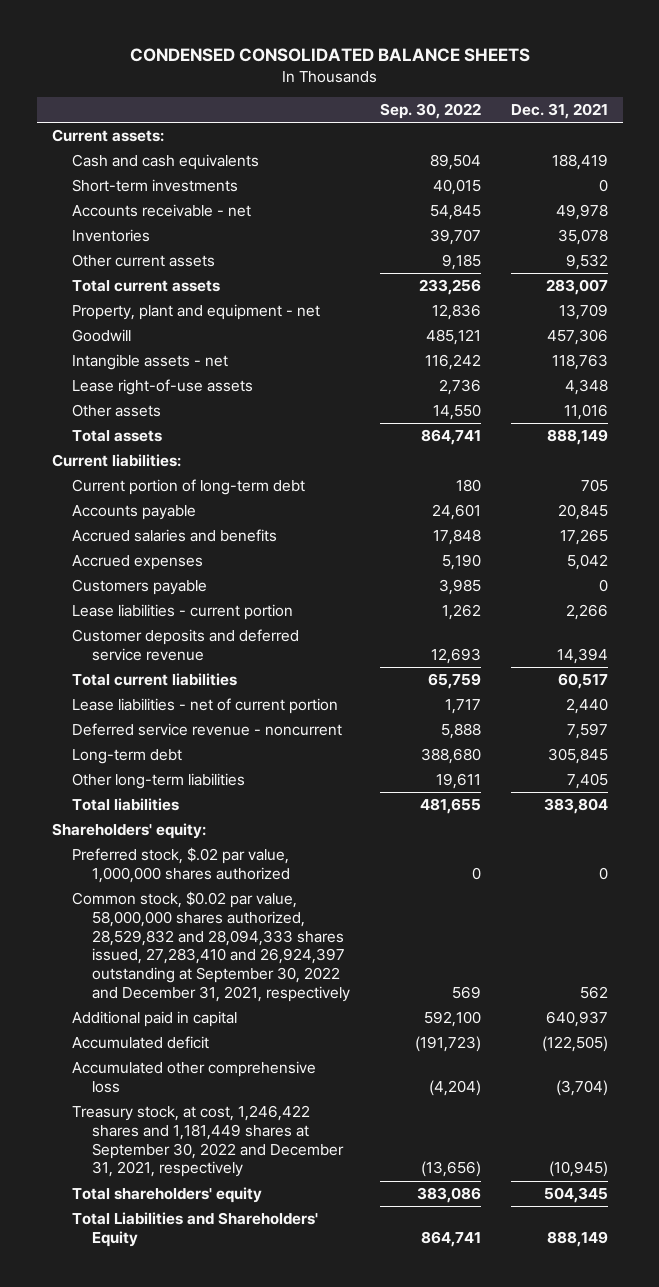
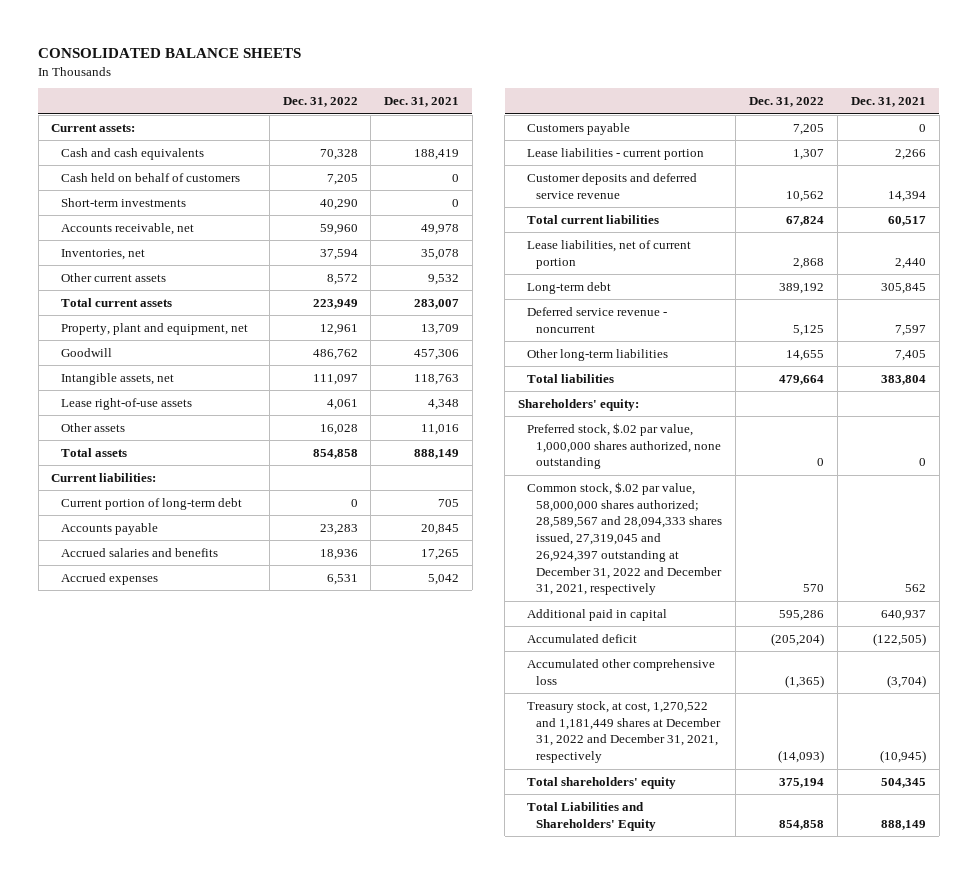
- CONDENSED CONSOLIDATED BALANCE SHEETS
+ CONSOLIDATED BALANCE SHEETS
- | Sep. 30, 2022 | Dec. 31, 2021
+ | Dec. 31, 2022 | Dec. 31, 2021
+ Cash held on behalf of customers | 7,205 | 0
- Accounts receivable - net | 54,845 | 49,978
- Inventories | 39,707 | 35,078
+ Accounts receivable, net | 59,960 | 49,978
+ Inventories, net | 37,594 | 35,078
- Property, plant and equipment - net | 12,836 | 13,709
+ Property, plant and equipment, net | 12,961 | 13,709
- Intangible assets - net | 116,242 | 118,763
+ Intangible assets, net | 111,097 | 118,763
- Lease liabilities - net of current portion | 1,717 | 2,440
+ Lease liabilities, net of current portion | 2,868 | 2,440
moved down: Deferred service revenue - noncurrent | 5,125 | 7,597
- Preferred stock, $.02 par value, 1,000,000 shares authorized | 0 | 0
- Common stock, $0.02 par value, 58,000,000 shares authorized, 28,529,832 and 28,094,333 shares issued, 27,283,410 and 26,924,397 outstanding at September 30, 2022 and December 31, 2021, respectively | 569 | 562
+ Preferred stock, $.02 par value, 1,000,000 shares authorized, none outstanding | 0 | 0
+ Common stock, $.02 par value, 58,000,000 shares authorized; 28,589,567 and 28,094,333 shares issued, 27,319,045 and 26,924,397 outstanding at December 31, 2022 and December 31, 2021, respectively | 570 | 562
- Treasury stock, at cost, 1,246,422 shares and 1,181,449 shares at September 30, 2022 and December 31, 2021, respectively | (13,656) | (10,945)
+ Treasury stock, at cost, 1,270,522 and 1,181,449 shares at December 31, 2022 and December 31, 2021, respectively | (14,093) | (10,945)

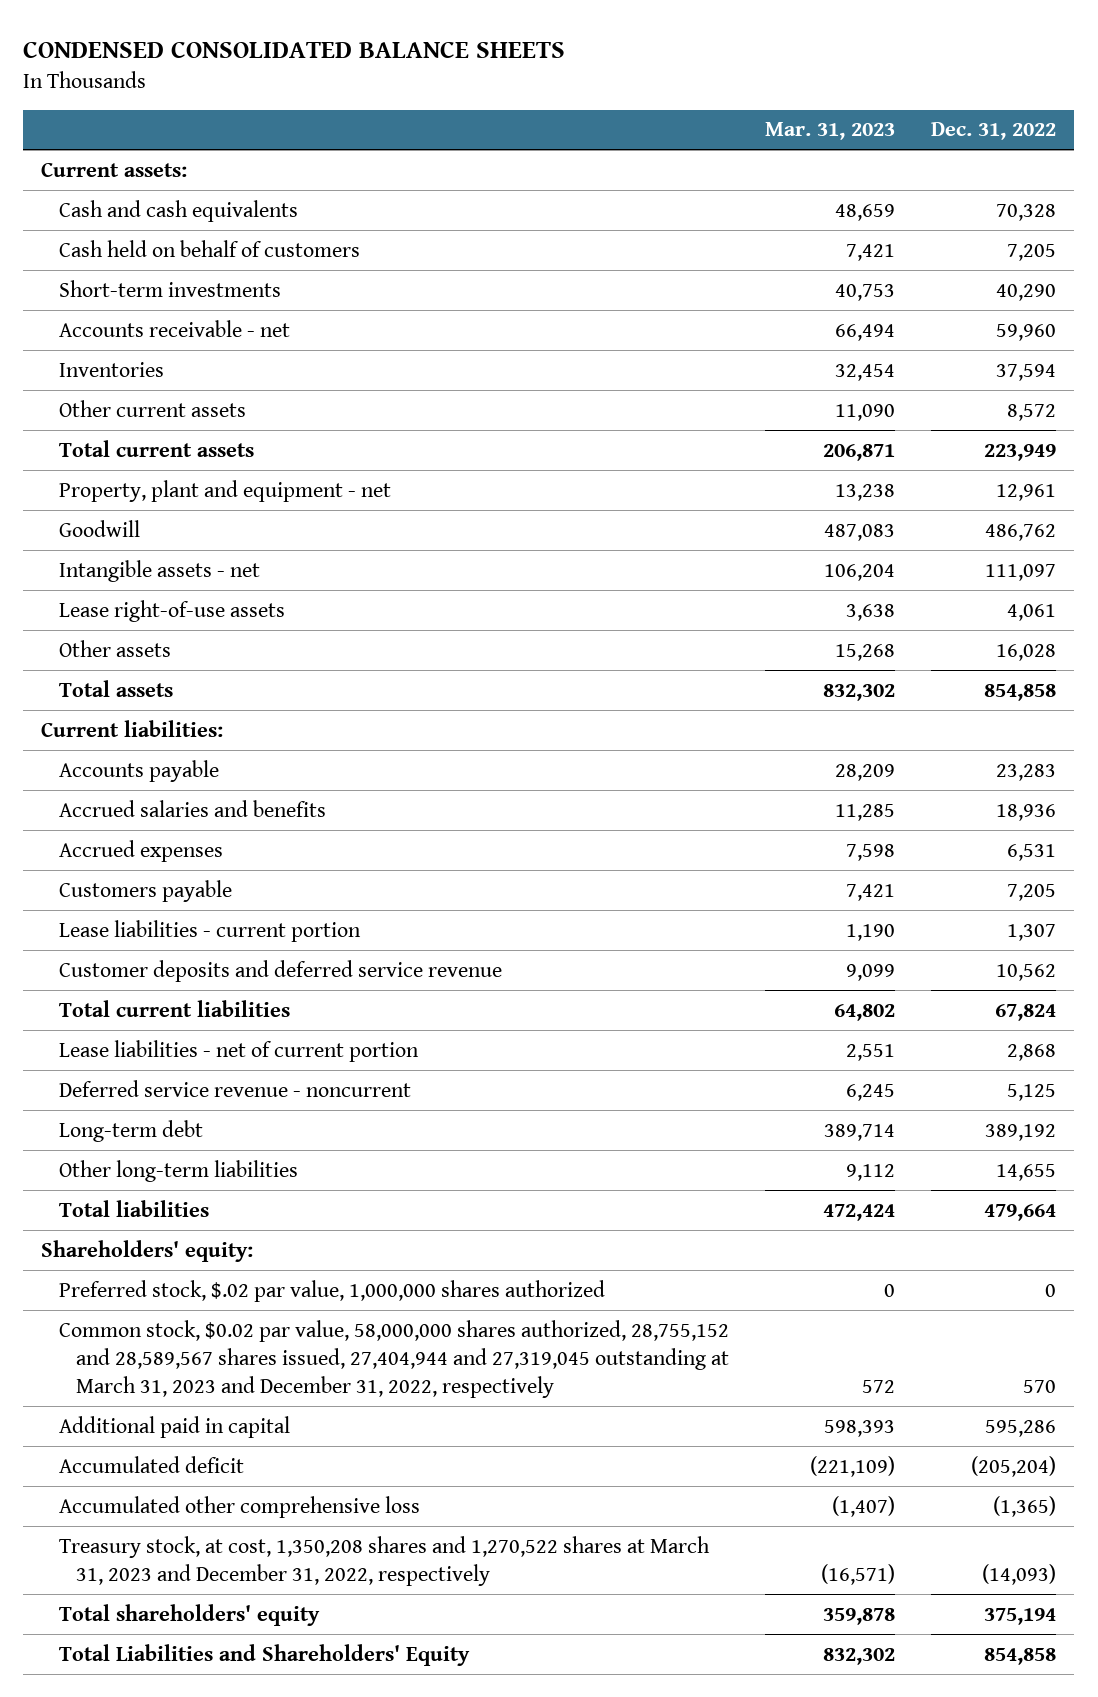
- CONSOLIDATED BALANCE SHEETS
+ CONDENSED CONSOLIDATED BALANCE SHEETS
- | Dec. 31, 2022 | Dec. 31, 2021
+ | Mar. 31, 2023 | Dec. 31, 2022
- Accounts receivable, net | 59,960 | 49,978
- Inventories, net | 37,594 | 35,078
+ Accounts receivable - net | 66,494 | 59,960
+ Inventories | 32,454 | 37,594
- Property, plant and equipment, net | 12,961 | 13,709
+ Property, plant and equipment - net | 13,238 | 12,961
- Intangible assets, net | 111,097 | 118,763
+ Intangible assets - net | 106,204 | 111,097
- Current portion of long-term debt | 0 | 705
- Lease liabilities, net of current portion | 2,868 | 2,440
+ Lease liabilities - net of current portion | 2,551 | 2,868
moved down: Long-term debt | 389,714 | 389,192
- Preferred stock, $.02 par value, 1,000,000 shares authorized, none outstanding | 0 | 0
- Common stock, $.02 par value, 58,000,000 shares authorized; 28,589,567 and 28,094,333 shares issued, 27,319,045 and 26,924,397 outstanding at December 31, 2022 and December 31, 2021, respectively | 570 | 562
+ Preferred stock, $.02 par value, 1,000,000 shares authorized | 0 | 0
+ Common stock, $0.02 par value, 58,000,000 shares authorized, 28,755,152 and 28,589,567 shares issued, 27,404,944 and 27,319,045 outstanding at March 31, 2023 and December 31, 2022, respectively | 572 | 570
- Treasury stock, at cost, 1,270,522 and 1,181,449 shares at December 31, 2022 and December 31, 2021, respectively | (14,093) | (10,945)
+ Treasury stock, at cost, 1,350,208 shares and 1,270,522 shares at March 31, 2023 and December 31, 2022, respectively | (16,571) | (14,093)

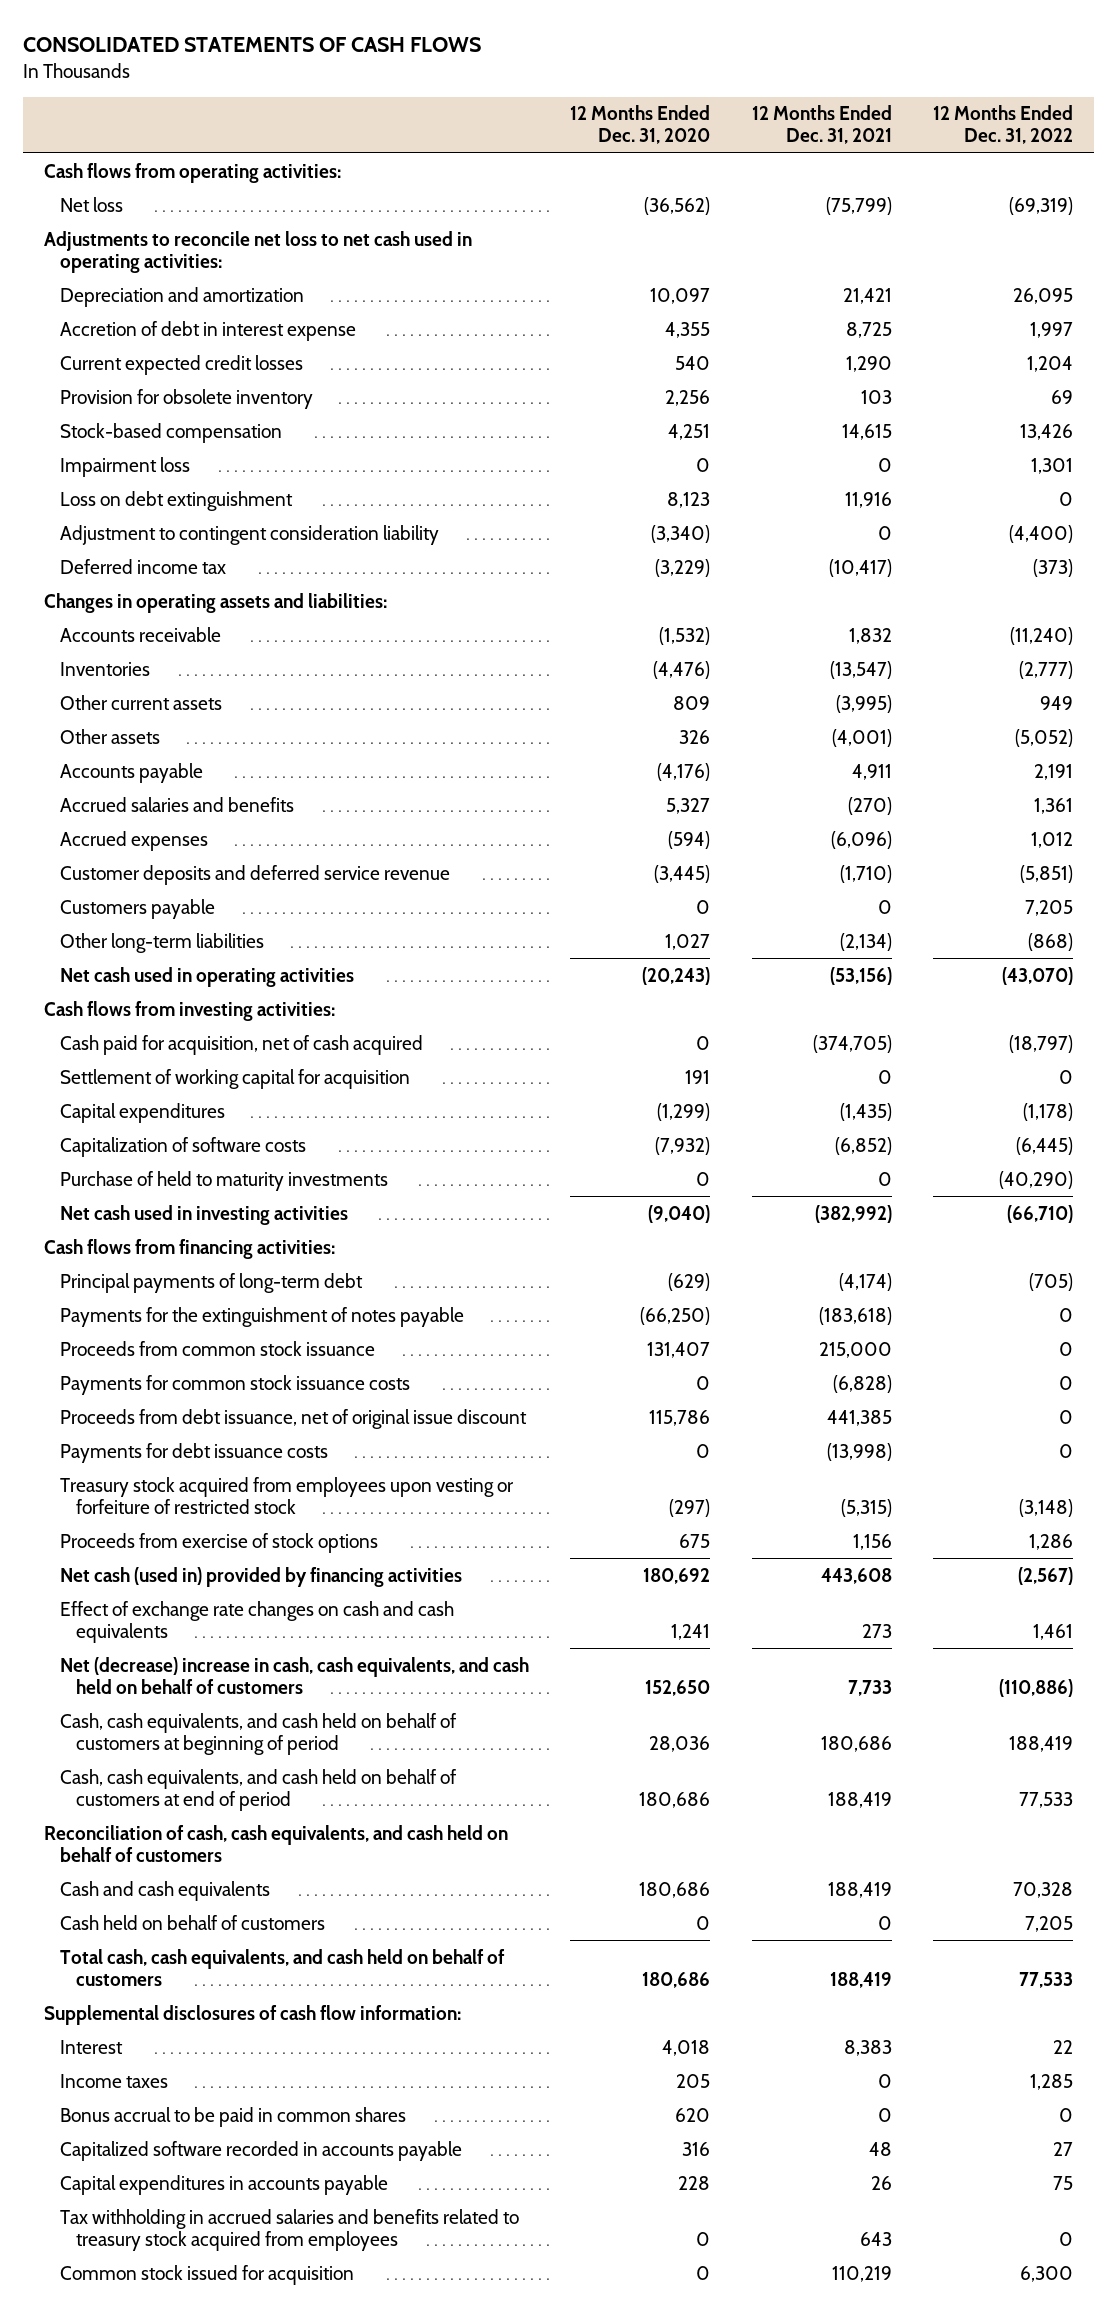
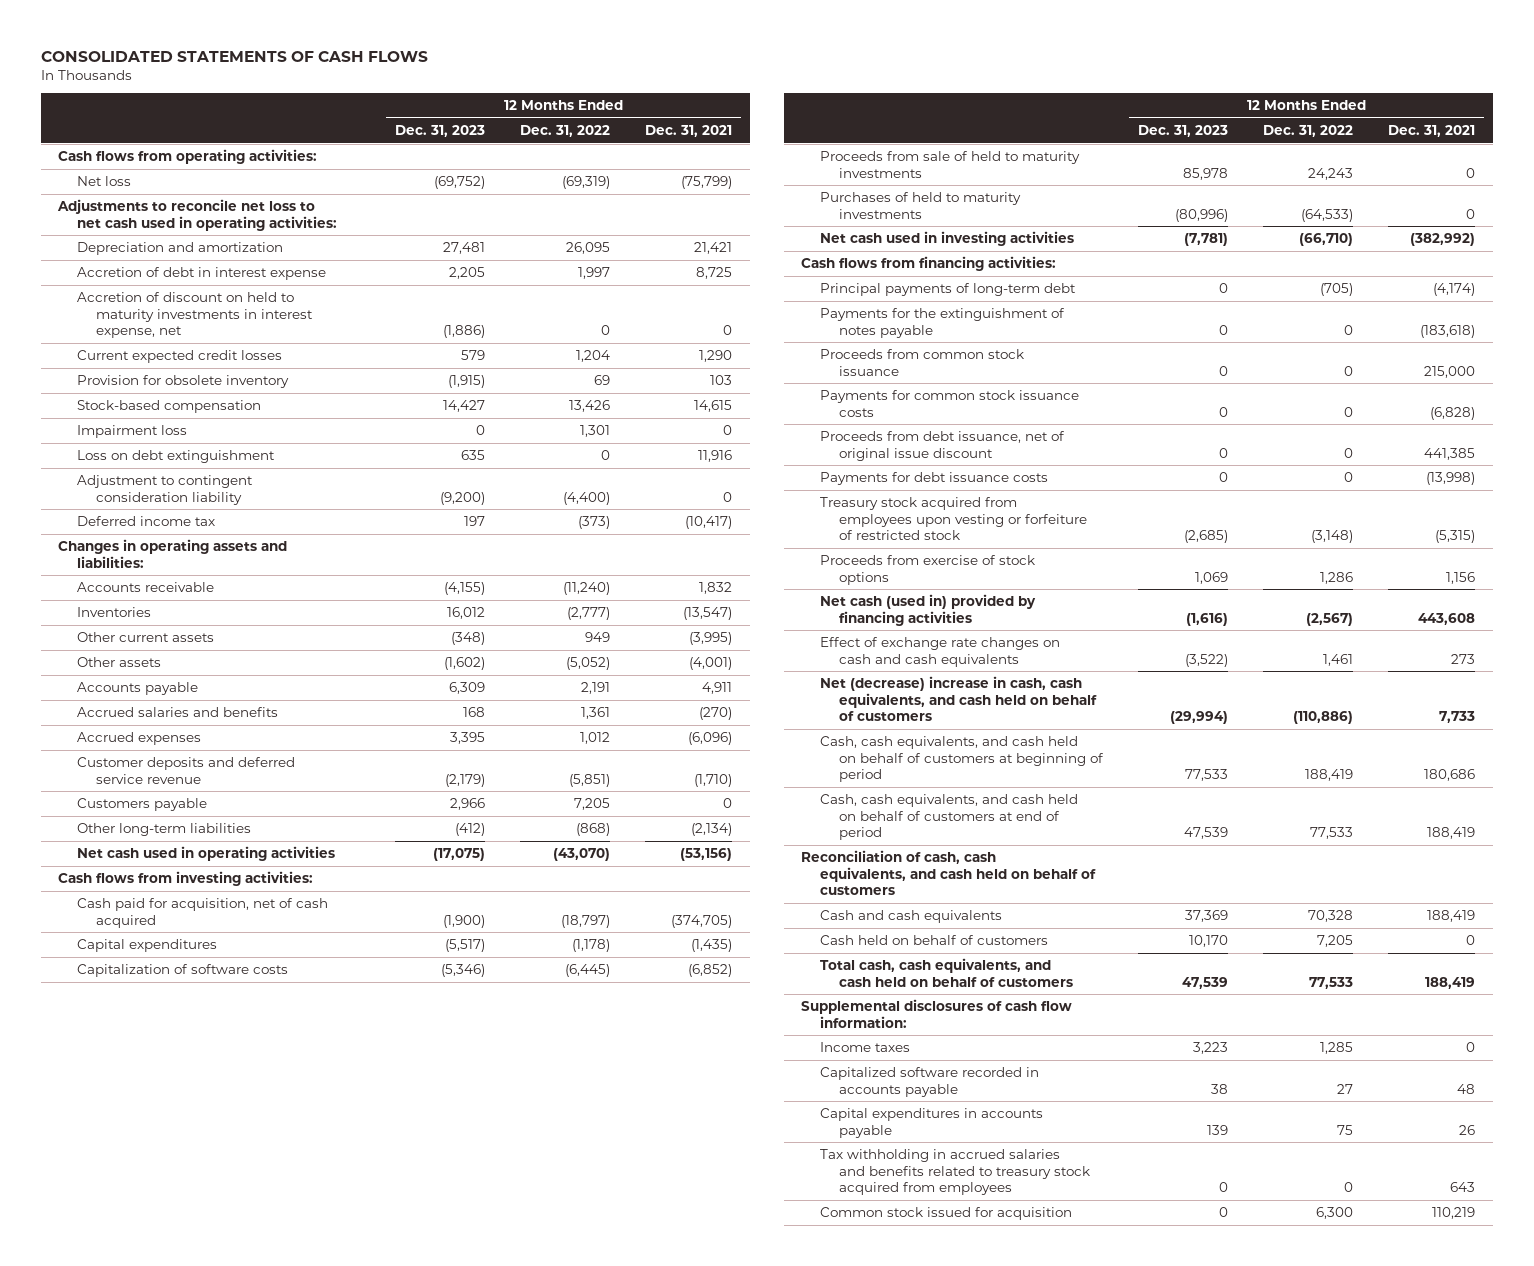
- | 12 Months Ended Dec. 31, 2020 | 12 Months Ended Dec. 31, 2021 | 12 Months Ended Dec. 31, 2022
+ | 12 Months Ended Dec. 31, 2023 | 12 Months Ended Dec. 31, 2022 | 12 Months Ended Dec. 31, 2021
+ Accretion of discount on held to maturity investments in interest expense, net | (1,886) | 0 | 0
- Settlement of working capital for acquisition | 191 | 0 | 0
- Purchase of held to maturity investments | 0 | 0 | (40,290)
+ Proceeds from sale of held to maturity investments | 85,978 | 24,243 | 0
+ Purchases of held to maturity investments | (80,996) | (64,533) | 0
- Interest | 4,018 | 8,383 | 22
- Bonus accrual to be paid in common shares | 620 | 0 | 0

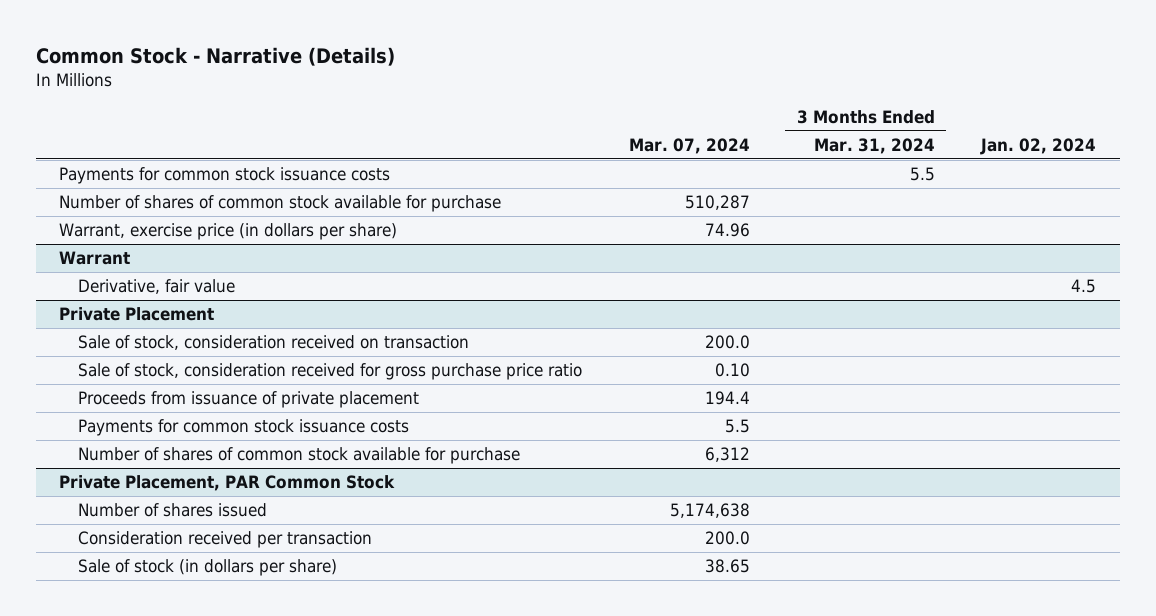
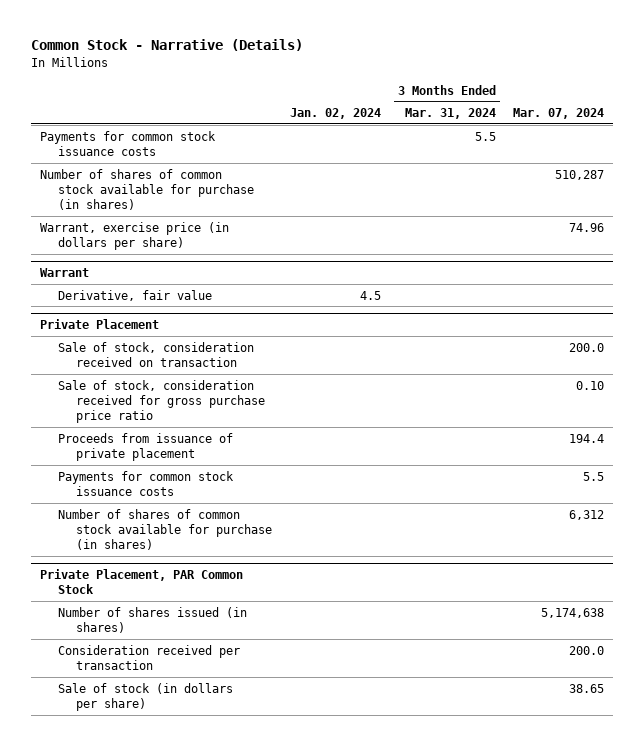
- | Mar. 07, 2024 | 3 Months Ended Mar. 31, 2024 | Jan. 02, 2024
+ | Jan. 02, 2024 | 3 Months Ended Mar. 31, 2024 | Mar. 07, 2024
- Number of shares of common stock available for purchase | 510,287 | |
+ Number of shares of common stock available for purchase (in shares) | | | 510,287
@ Private Placement
- Number of shares of common stock available for purchase | 6,312 | |
+ Number of shares of common stock available for purchase (in shares) | | | 6,312
@ Private Placement, PAR Common Stock
- Number of shares issued | 5,174,638 | |
+ Number of shares issued (in shares) | | | 5,174,638

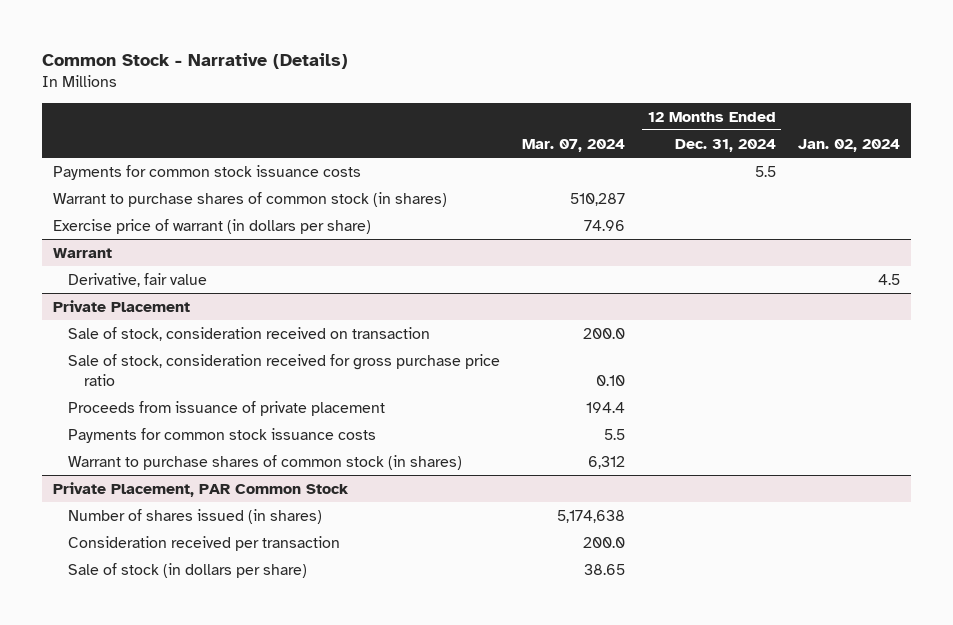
- | Jan. 02, 2024 | 3 Months Ended Mar. 31, 2024 | Mar. 07, 2024
+ | Mar. 07, 2024 | 12 Months Ended Dec. 31, 2024 | Jan. 02, 2024
- Number of shares of common stock available for purchase (in shares) | | | 510,287
- Warrant, exercise price (in dollars per share) | | | 74.96
+ Warrant to purchase shares of common stock (in shares) | 510,287 | |
+ Exercise price of warrant (in dollars per share) | 74.96 | |
@ Private Placement
- Number of shares of common stock available for purchase (in shares) | | | 6,312
+ Warrant to purchase shares of common stock (in shares) | 6,312 | |

